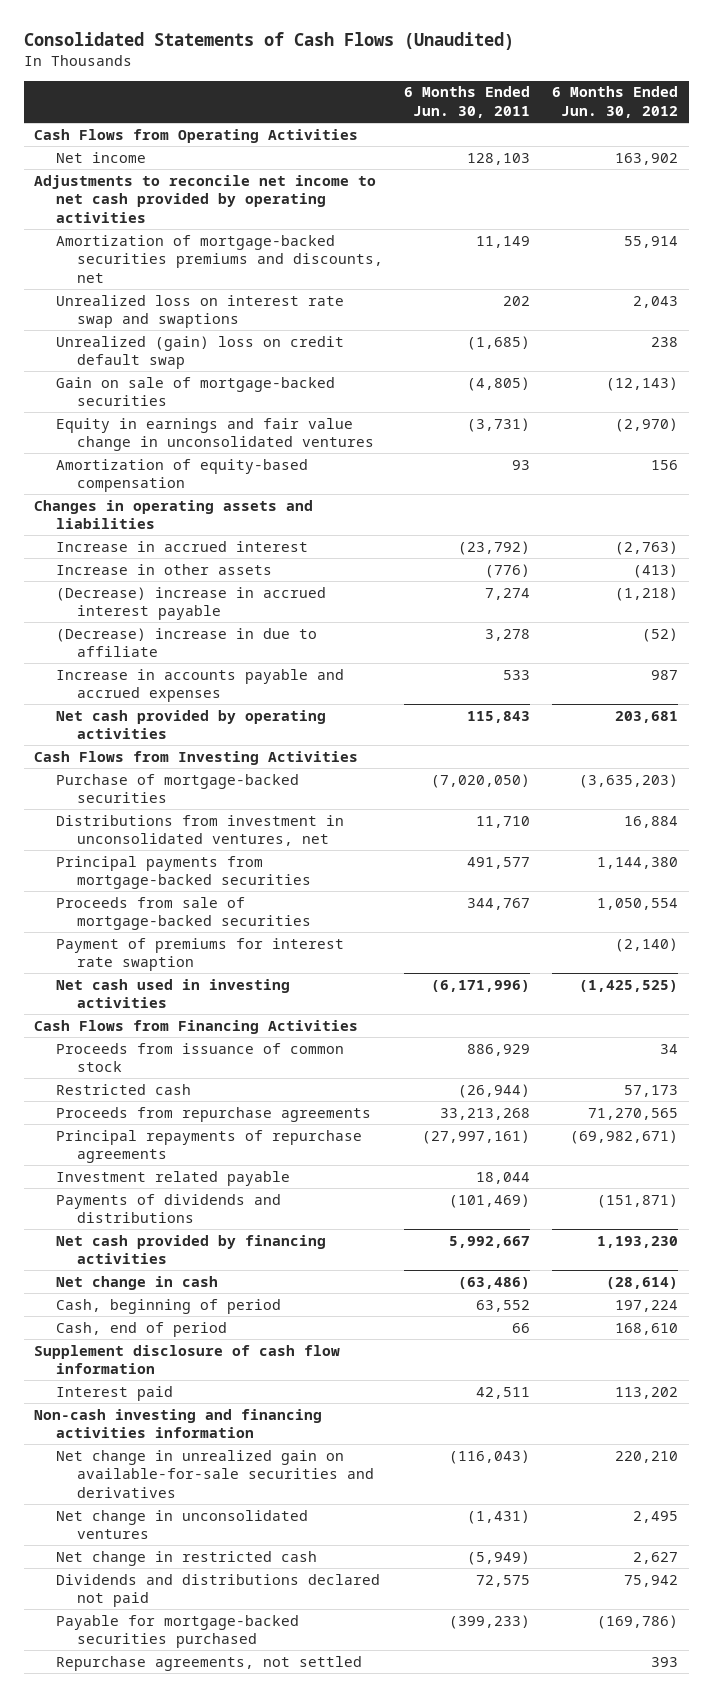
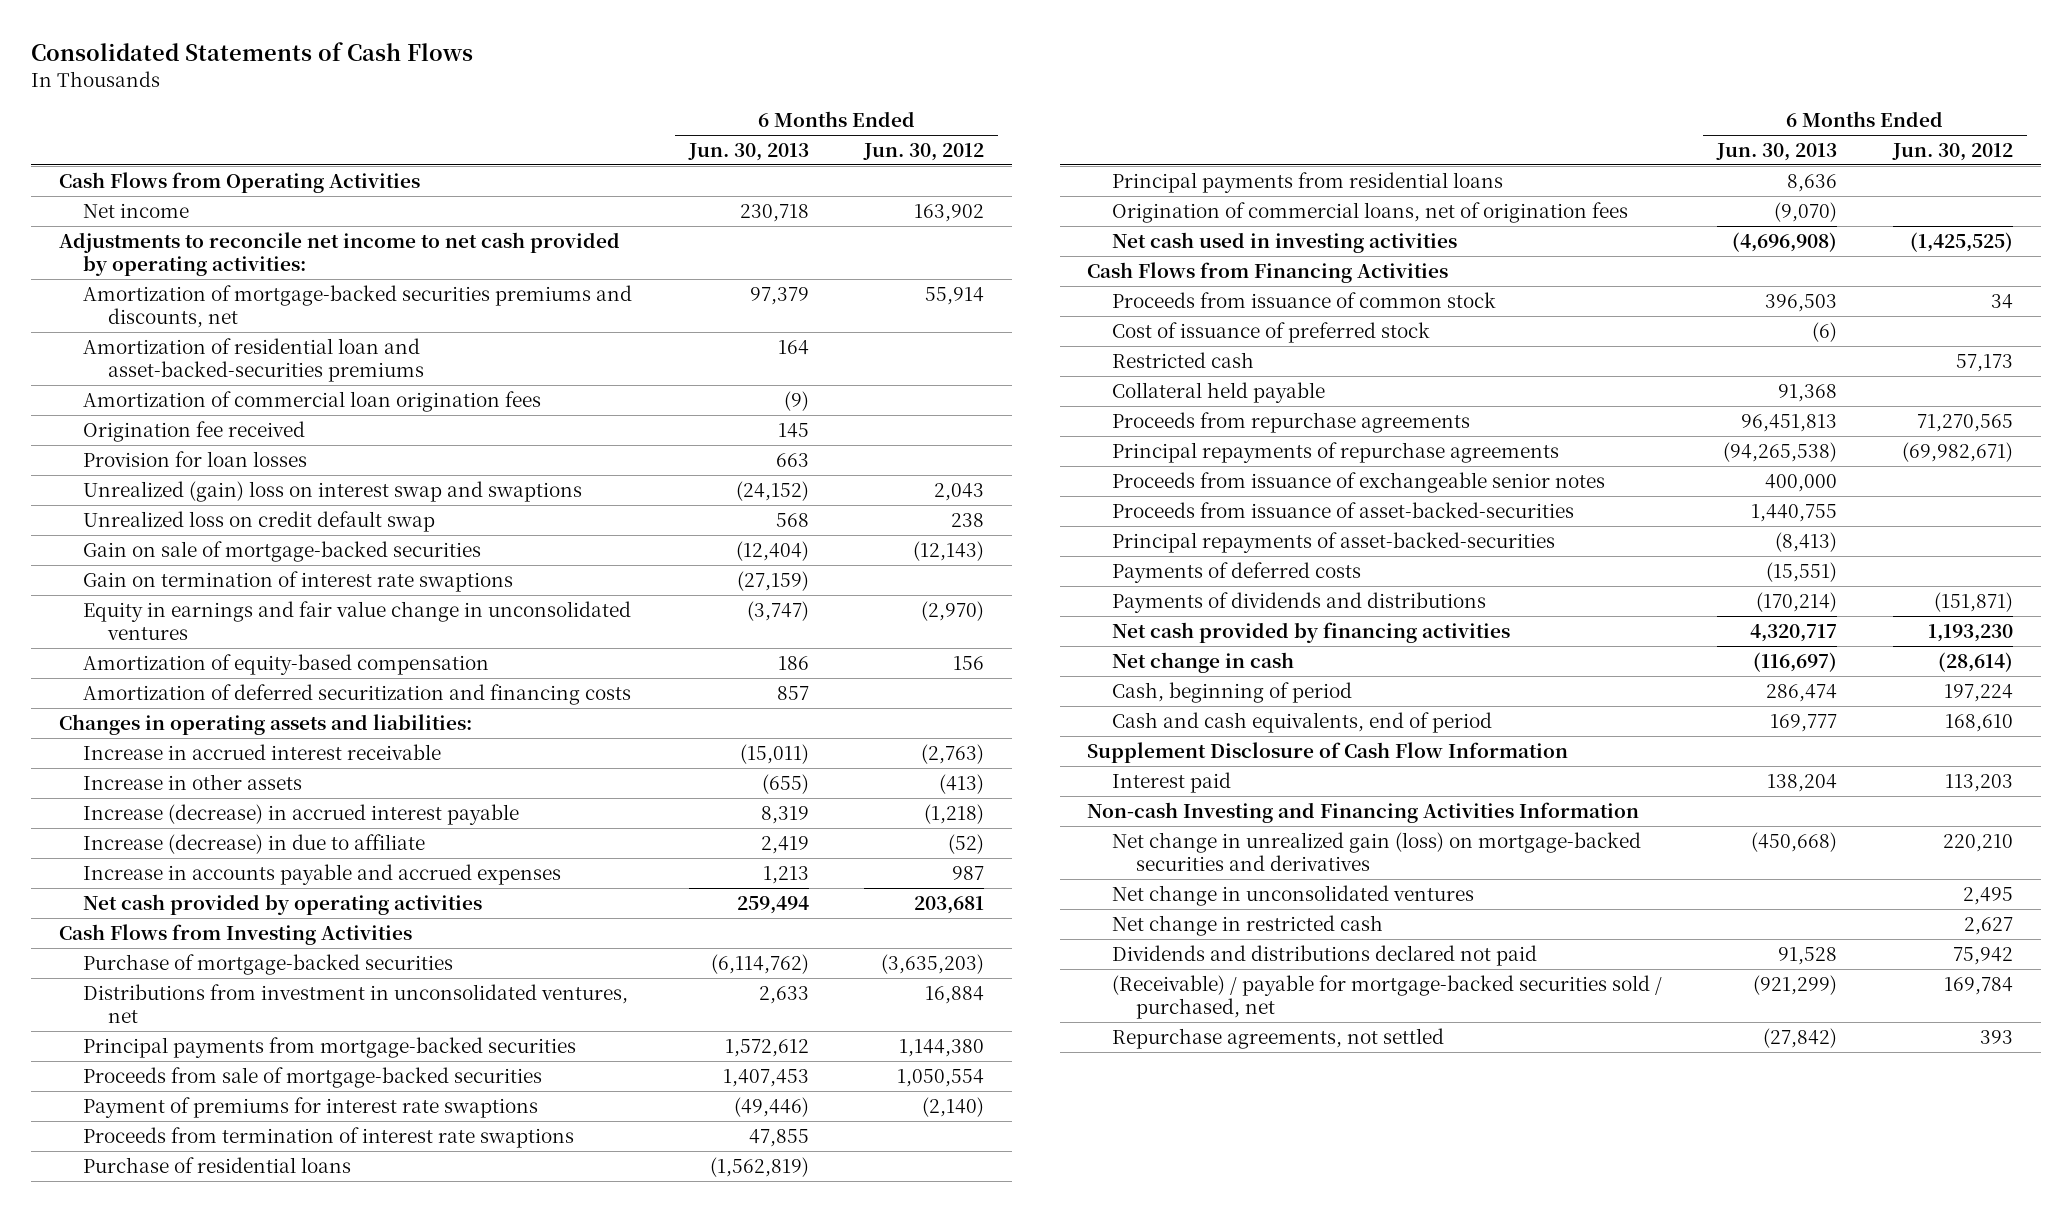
- Consolidated Statements of Cash Flows (Unaudited)
+ Consolidated Statements of Cash Flows
- | 6 Months Ended Jun. 30, 2011 | 6 Months Ended Jun. 30, 2012
+ | 6 Months Ended Jun. 30, 2013 | 6 Months Ended Jun. 30, 2012
- Adjustments to reconcile net income to net cash provided by operating activities
+ Adjustments to reconcile net income to net cash provided by operating activities:
- Unrealized loss on interest rate swap and swaptions | 202 | 2,043
- Unrealized (gain) loss on credit default swap | (1,685) | 238
+ Amortization of residential loan and asset-backed-securities premiums | 164 |
+ Amortization of commercial loan origination fees | (9) |
+ Origination fee received | 145 |
+ Provision for loan losses | 663 |
+ Unrealized (gain) loss on interest swap and swaptions | (24,152) | 2,043
+ Unrealized loss on credit default swap | 568 | 238
+ Gain on termination of interest rate swaptions | (27,159) |
- Changes in operating assets and liabilities
- Increase in accrued interest | (23,792) | (2,763)
+ Amortization of deferred securitization and financing costs | 857 |
+ Changes in operating assets and liabilities:
+ Increase in accrued interest receivable | (15,011) | (2,763)
- (Decrease) increase in accrued interest payable | 7,274 | (1,218)
- (Decrease) increase in due to affiliate | 3,278 | (52)
+ Increase (decrease) in accrued interest payable | 8,319 | (1,218)
+ Increase (decrease) in due to affiliate | 2,419 | (52)
- Payment of premiums for interest rate swaption | | (2,140)
+ Payment of premiums for interest rate swaptions | (49,446) | (2,140)
+ Proceeds from termination of interest rate swaptions | 47,855 |
+ Purchase of residential loans | (1,562,819) |
+ Principal payments from residential loans | 8,636 |
+ Origination of commercial loans, net of origination fees | (9,070) |
+ Cost of issuance of preferred stock | (6) |
+ Collateral held payable | 91,368 |
- Investment related payable | 18,044 |
+ Proceeds from issuance of exchangeable senior notes | 400,000 |
+ Proceeds from issuance of asset-backed-securities | 1,440,755 |
+ Principal repayments of asset-backed-securities | (8,413) |
+ Payments of deferred costs | (15,551) |
- Cash, end of period | 66 | 168,610
- Supplement disclosure of cash flow information
- Interest paid | 42,511 | 113,202
- Non-cash investing and financing activities information
- Net change in unrealized gain on available-for-sale securities and derivatives | (116,043) | 220,210
+ Cash and cash equivalents, end of period | 169,777 | 168,610
+ Supplement Disclosure of Cash Flow Information
+ Interest paid | 138,204 | 113,203
+ Non-cash Investing and Financing Activities Information
+ Net change in unrealized gain (loss) on mortgage-backed securities and derivatives | (450,668) | 220,210
- Payable for mortgage-backed securities purchased | (399,233) | (169,786)
+ (Receivable) / payable for mortgage-backed securities sold / purchased, net | (921,299) | 169,784

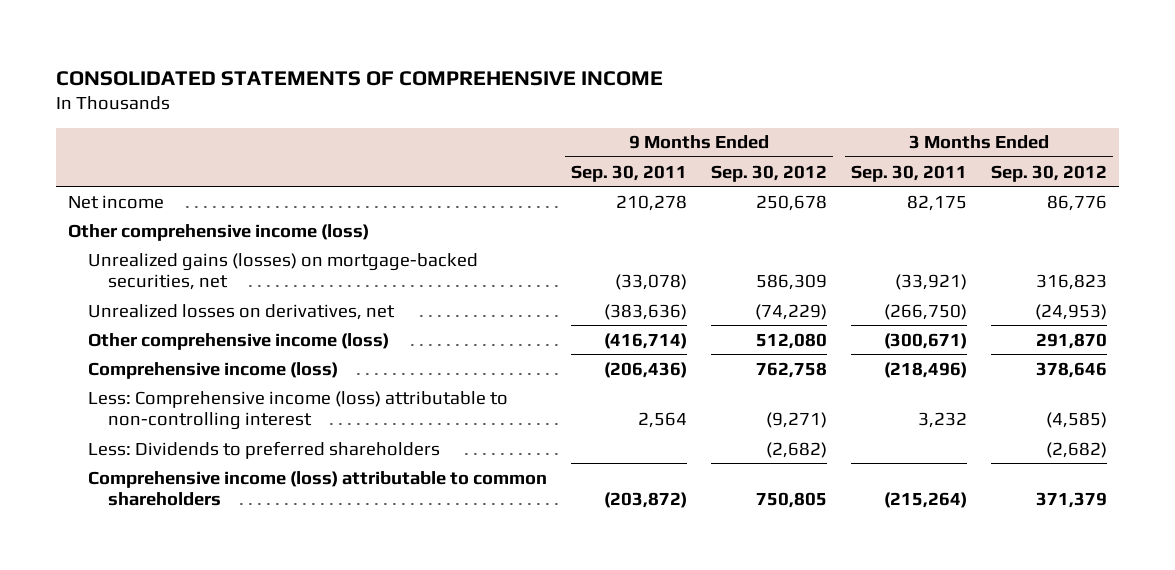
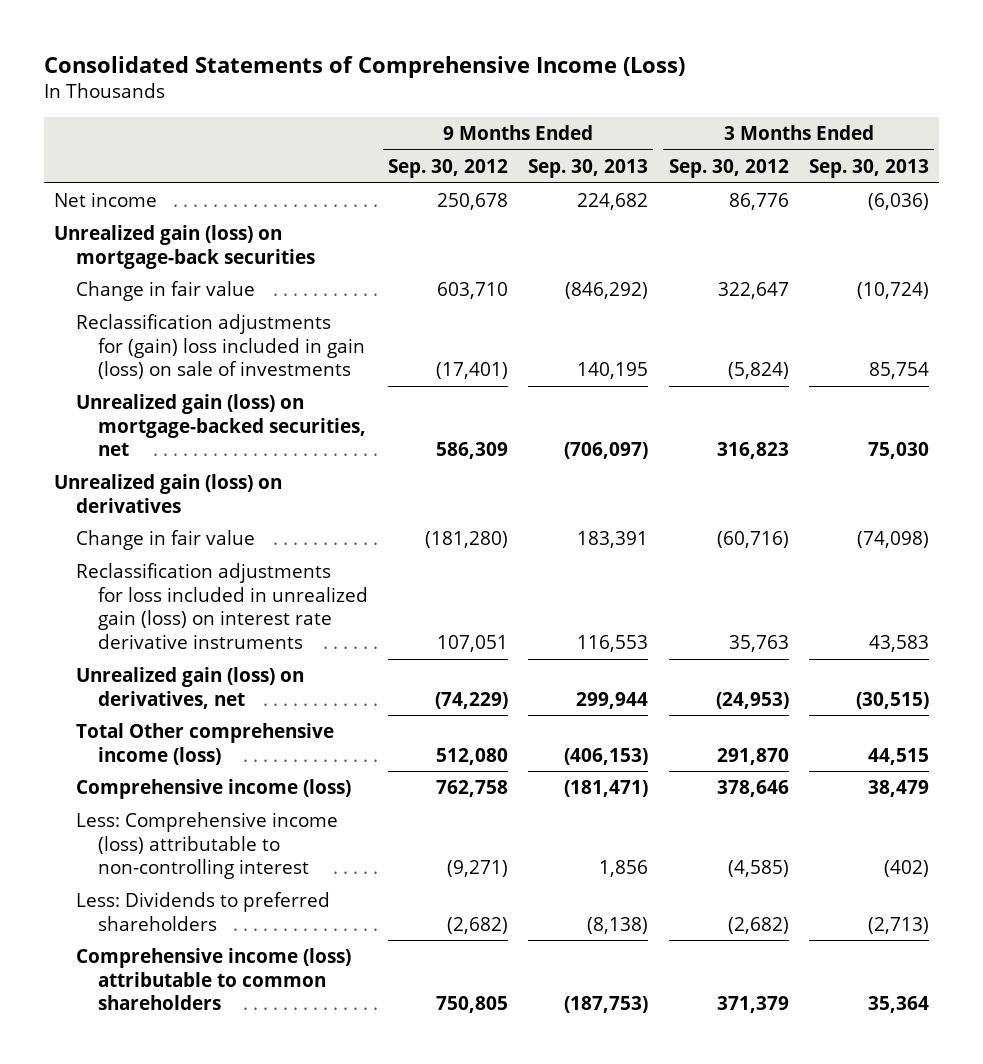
- CONSOLIDATED STATEMENTS OF COMPREHENSIVE INCOME
+ Consolidated Statements of Comprehensive Income (Loss)
- | 9 Months Ended Sep. 30, 2011 | 9 Months Ended Sep. 30, 2012 | 3 Months Ended Sep. 30, 2011 | 3 Months Ended Sep. 30, 2012
+ | 9 Months Ended Sep. 30, 2012 | 9 Months Ended Sep. 30, 2013 | 3 Months Ended Sep. 30, 2012 | 3 Months Ended Sep. 30, 2013
- Other comprehensive income (loss)
- Unrealized gains (losses) on mortgage-backed securities, net | (33,078) | 586,309 | (33,921) | 316,823
- Unrealized losses on derivatives, net | (383,636) | (74,229) | (266,750) | (24,953)
- Other comprehensive income (loss) | (416,714) | 512,080 | (300,671) | 291,870
+ Unrealized gain (loss) on mortgage-back securities
+ Change in fair value | 603,710 | (846,292) | 322,647 | (10,724)
+ Reclassification adjustments for (gain) loss included in gain (loss) on sale of investments | (17,401) | 140,195 | (5,824) | 85,754
+ Unrealized gain (loss) on mortgage-backed securities, net | 586,309 | (706,097) | 316,823 | 75,030
+ Unrealized gain (loss) on derivatives
+ Change in fair value | (181,280) | 183,391 | (60,716) | (74,098)
+ Reclassification adjustments for loss included in unrealized gain (loss) on interest rate derivative instruments | 107,051 | 116,553 | 35,763 | 43,583
+ Unrealized gain (loss) on derivatives, net | (74,229) | 299,944 | (24,953) | (30,515)
+ Total Other comprehensive income (loss) | 512,080 | (406,153) | 291,870 | 44,515

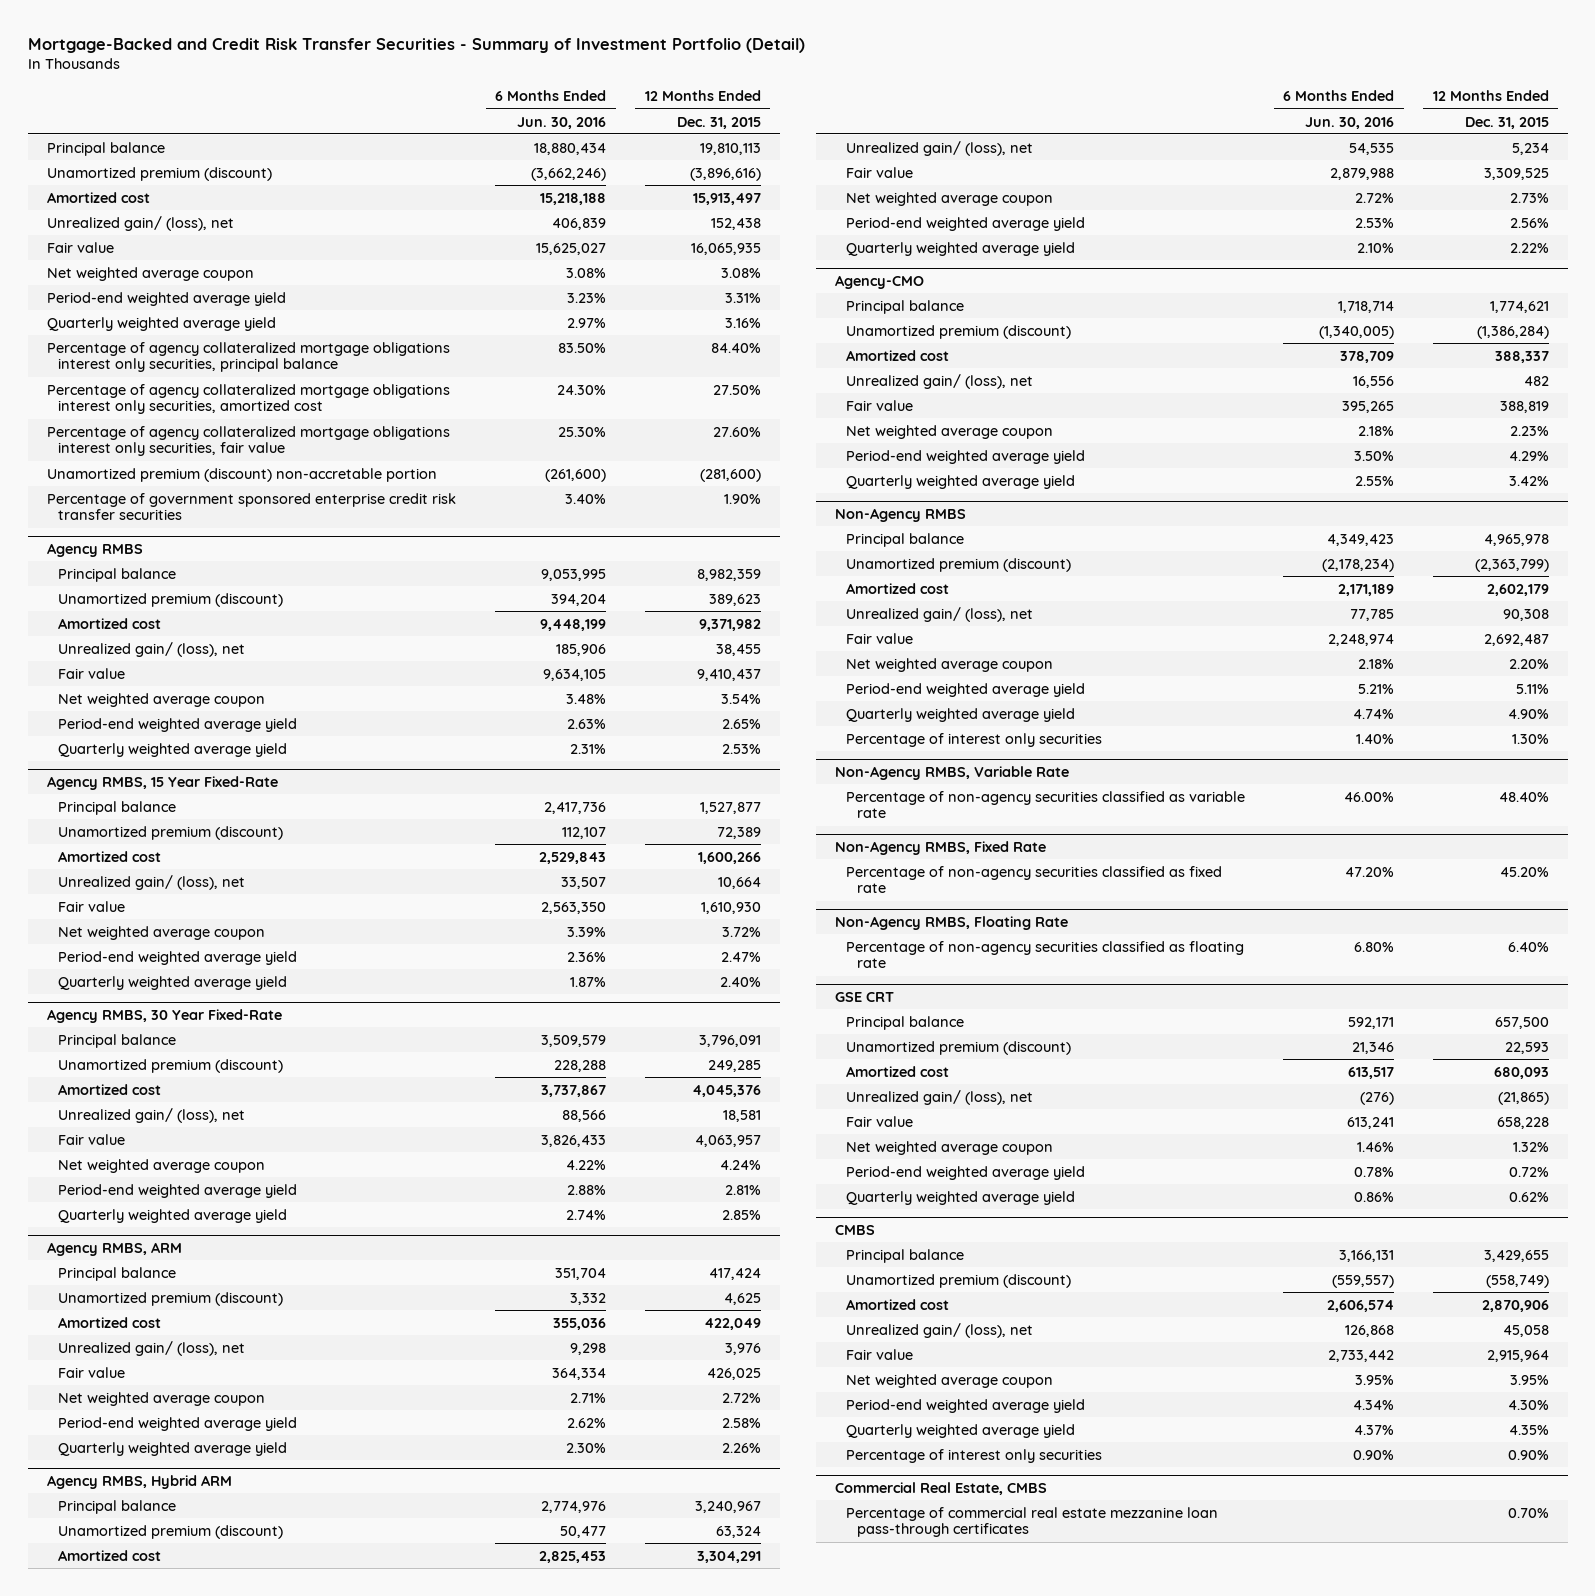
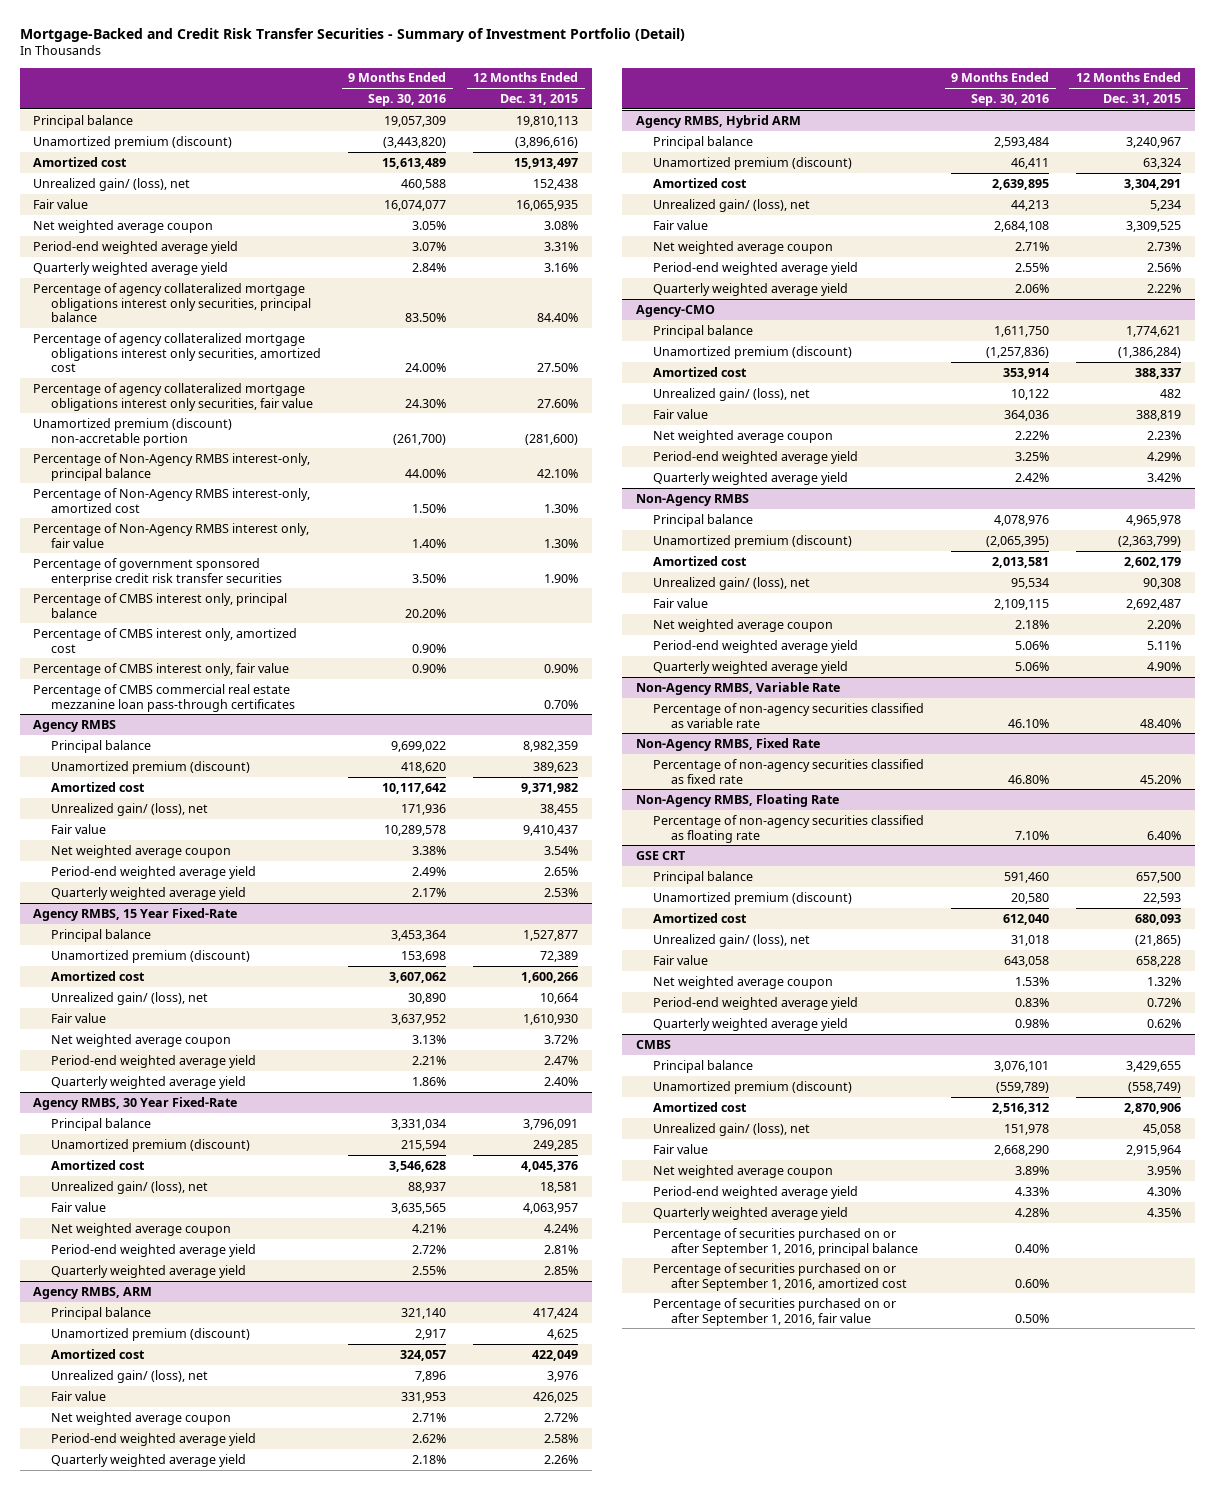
- | 6 Months Ended Jun. 30, 2016 | 12 Months Ended Dec. 31, 2015
+ | 9 Months Ended Sep. 30, 2016 | 12 Months Ended Dec. 31, 2015
+ Percentage of Non-Agency RMBS interest-only, principal balance | 44.00% | 42.10%
+ Percentage of Non-Agency RMBS interest-only, amortized cost | 1.50% | 1.30%
+ Percentage of Non-Agency RMBS interest only, fair value | 1.40% | 1.30%
+ Percentage of CMBS interest only, principal balance | 20.20% |
+ Percentage of CMBS interest only, amortized cost | 0.90% |
+ Percentage of CMBS interest only, fair value | 0.90% | 0.90%
+ Percentage of CMBS commercial real estate mezzanine loan pass-through certificates | | 0.70%
@ Non-Agency RMBS
- Percentage of interest only securities | 1.40% | 1.30%
@ CMBS
- Percentage of interest only securities | 0.90% | 0.90%
- Commercial Real Estate, CMBS
- Percentage of commercial real estate mezzanine loan pass-through certificates | | 0.70%
@ CMBS
+ Percentage of securities purchased on or after September 1, 2016, principal balance | 0.40% |
+ Percentage of securities purchased on or after September 1, 2016, amortized cost | 0.60% |
+ Percentage of securities purchased on or after September 1, 2016, fair value | 0.50% |

